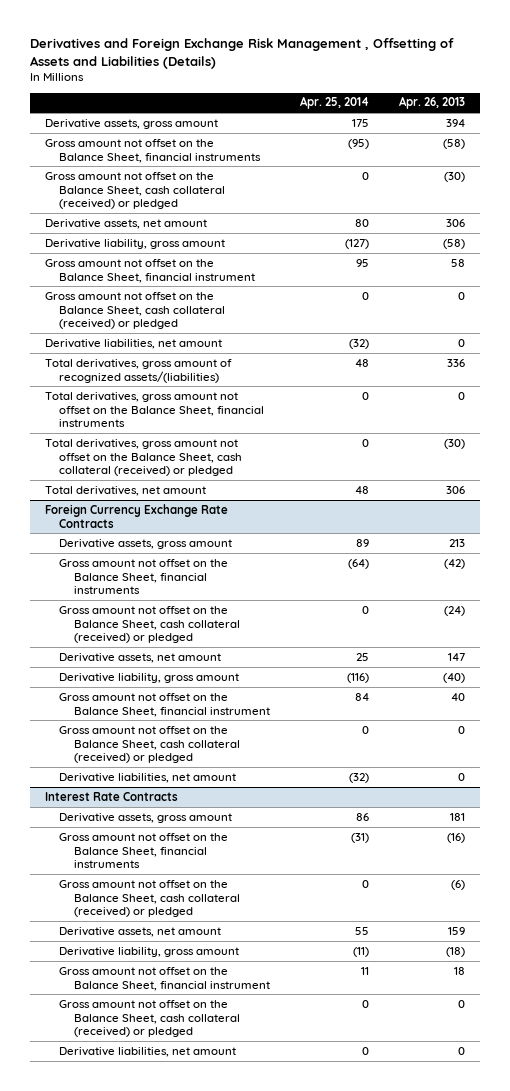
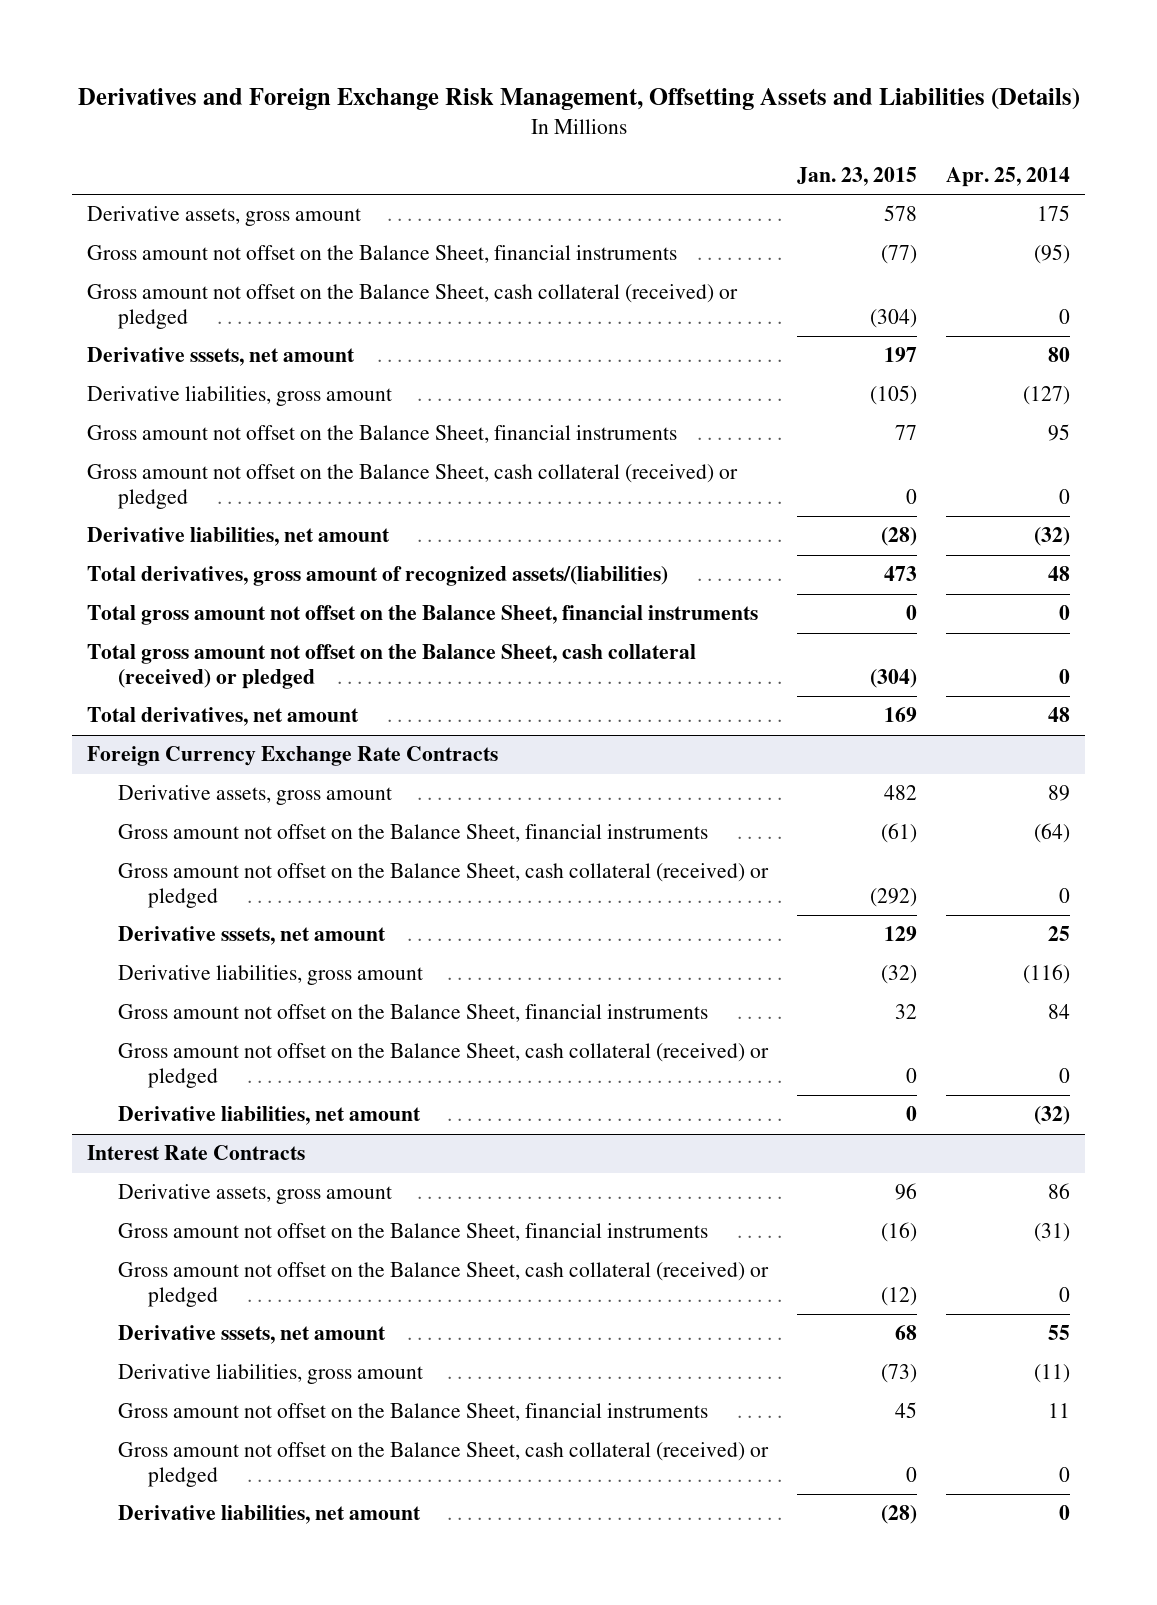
- Derivatives and Foreign Exchange Risk Management , Offsetting of Assets and Liabilities (Details)
+ Derivatives and Foreign Exchange Risk Management, Offsetting Assets and Liabilities (Details)
- | Apr. 25, 2014 | Apr. 26, 2013
+ | Jan. 23, 2015 | Apr. 25, 2014
- Derivative assets, net amount | 80 | 306
- Derivative liability, gross amount | (127) | (58)
- Gross amount not offset on the Balance Sheet, financial instrument | 95 | 58
+ Derivative sssets, net amount | 197 | 80
+ Derivative liabilities, gross amount | (105) | (127)
+ Gross amount not offset on the Balance Sheet, financial instruments | 77 | 95
- Total derivatives, gross amount not offset on the Balance Sheet, financial instruments | 0 | 0
- Total derivatives, gross amount not offset on the Balance Sheet, cash collateral (received) or pledged | 0 | (30)
+ Total gross amount not offset on the Balance Sheet, financial instruments | 0 | 0
+ Total gross amount not offset on the Balance Sheet, cash collateral (received) or pledged | (304) | 0
@ Foreign Currency Exchange Rate Contracts
- Derivative assets, net amount | 25 | 147
- Derivative liability, gross amount | (116) | (40)
- Gross amount not offset on the Balance Sheet, financial instrument | 84 | 40
+ Derivative sssets, net amount | 129 | 25
+ Derivative liabilities, gross amount | (32) | (116)
+ Gross amount not offset on the Balance Sheet, financial instruments | 32 | 84
@ Interest Rate Contracts
- Derivative assets, net amount | 55 | 159
- Derivative liability, gross amount | (11) | (18)
- Gross amount not offset on the Balance Sheet, financial instrument | 11 | 18
+ Derivative sssets, net amount | 68 | 55
+ Derivative liabilities, gross amount | (73) | (11)
+ Gross amount not offset on the Balance Sheet, financial instruments | 45 | 11

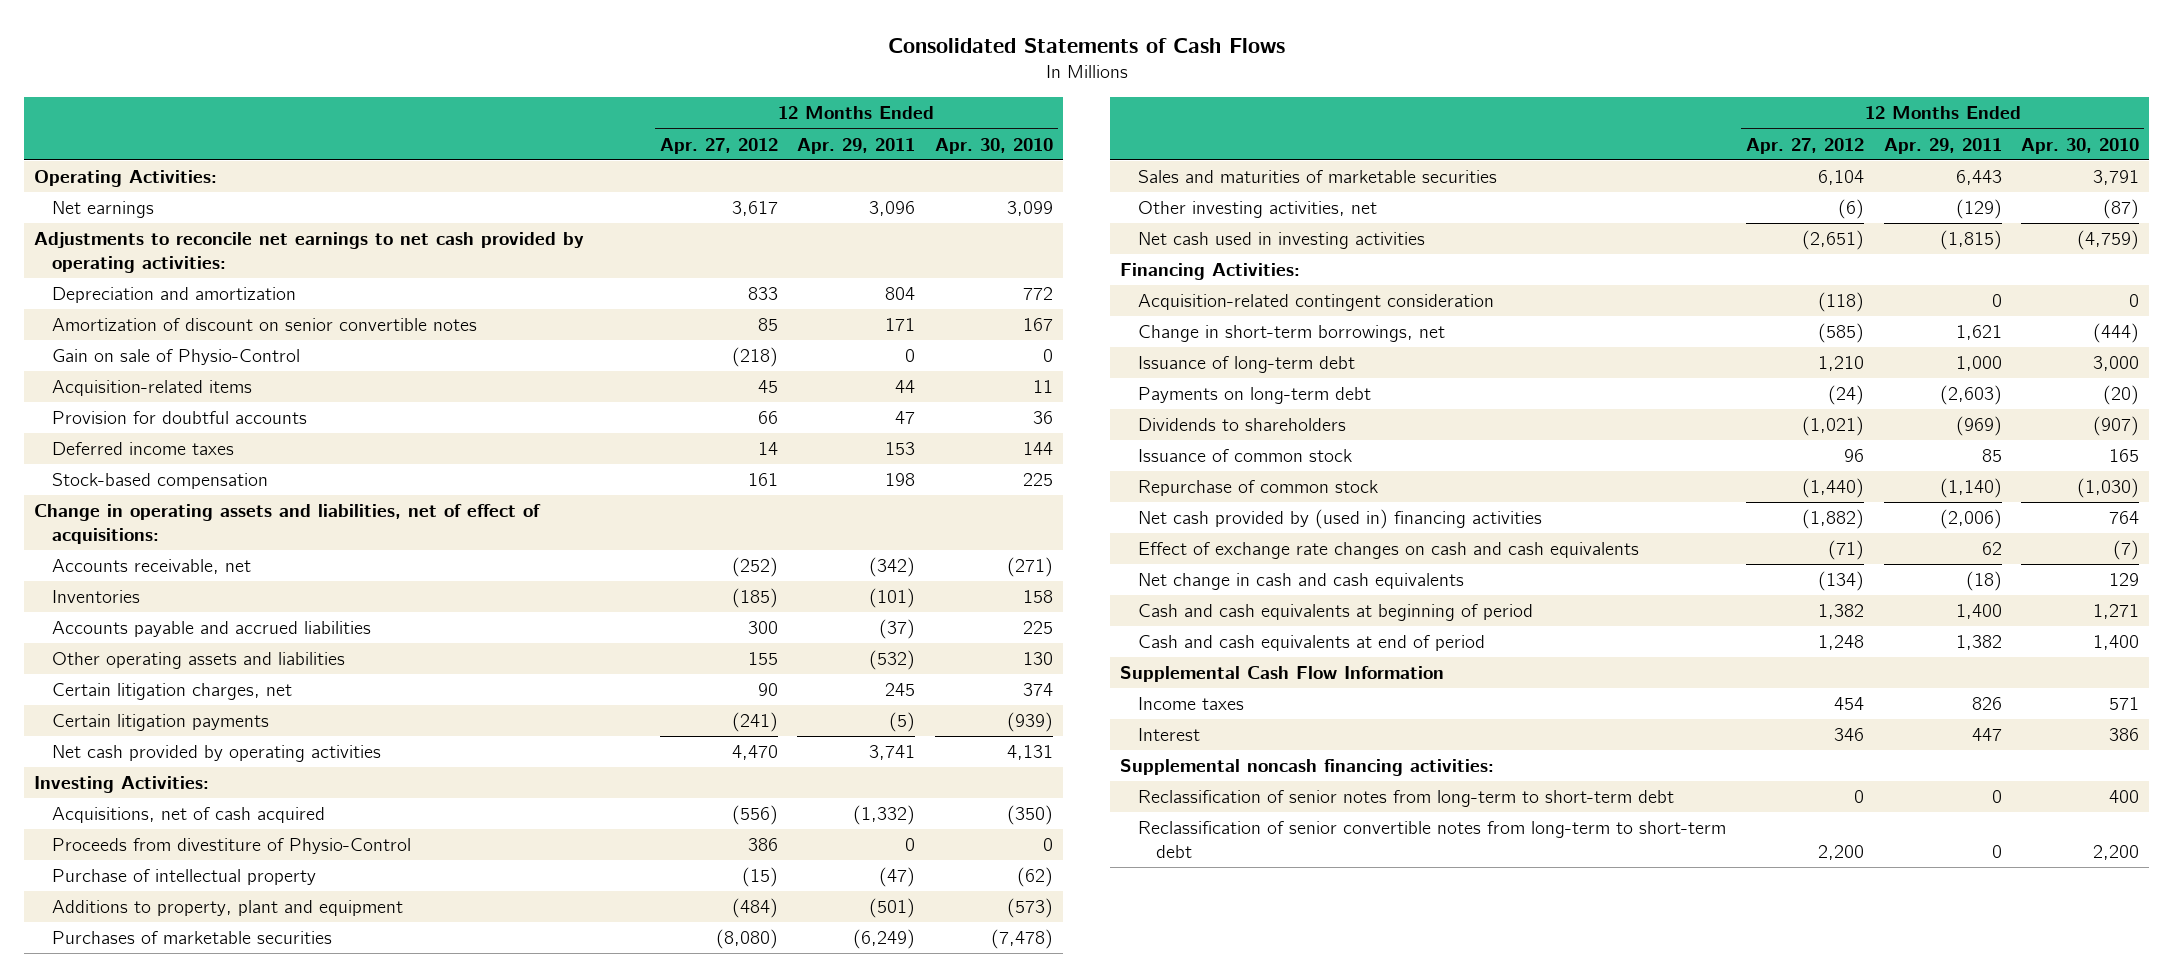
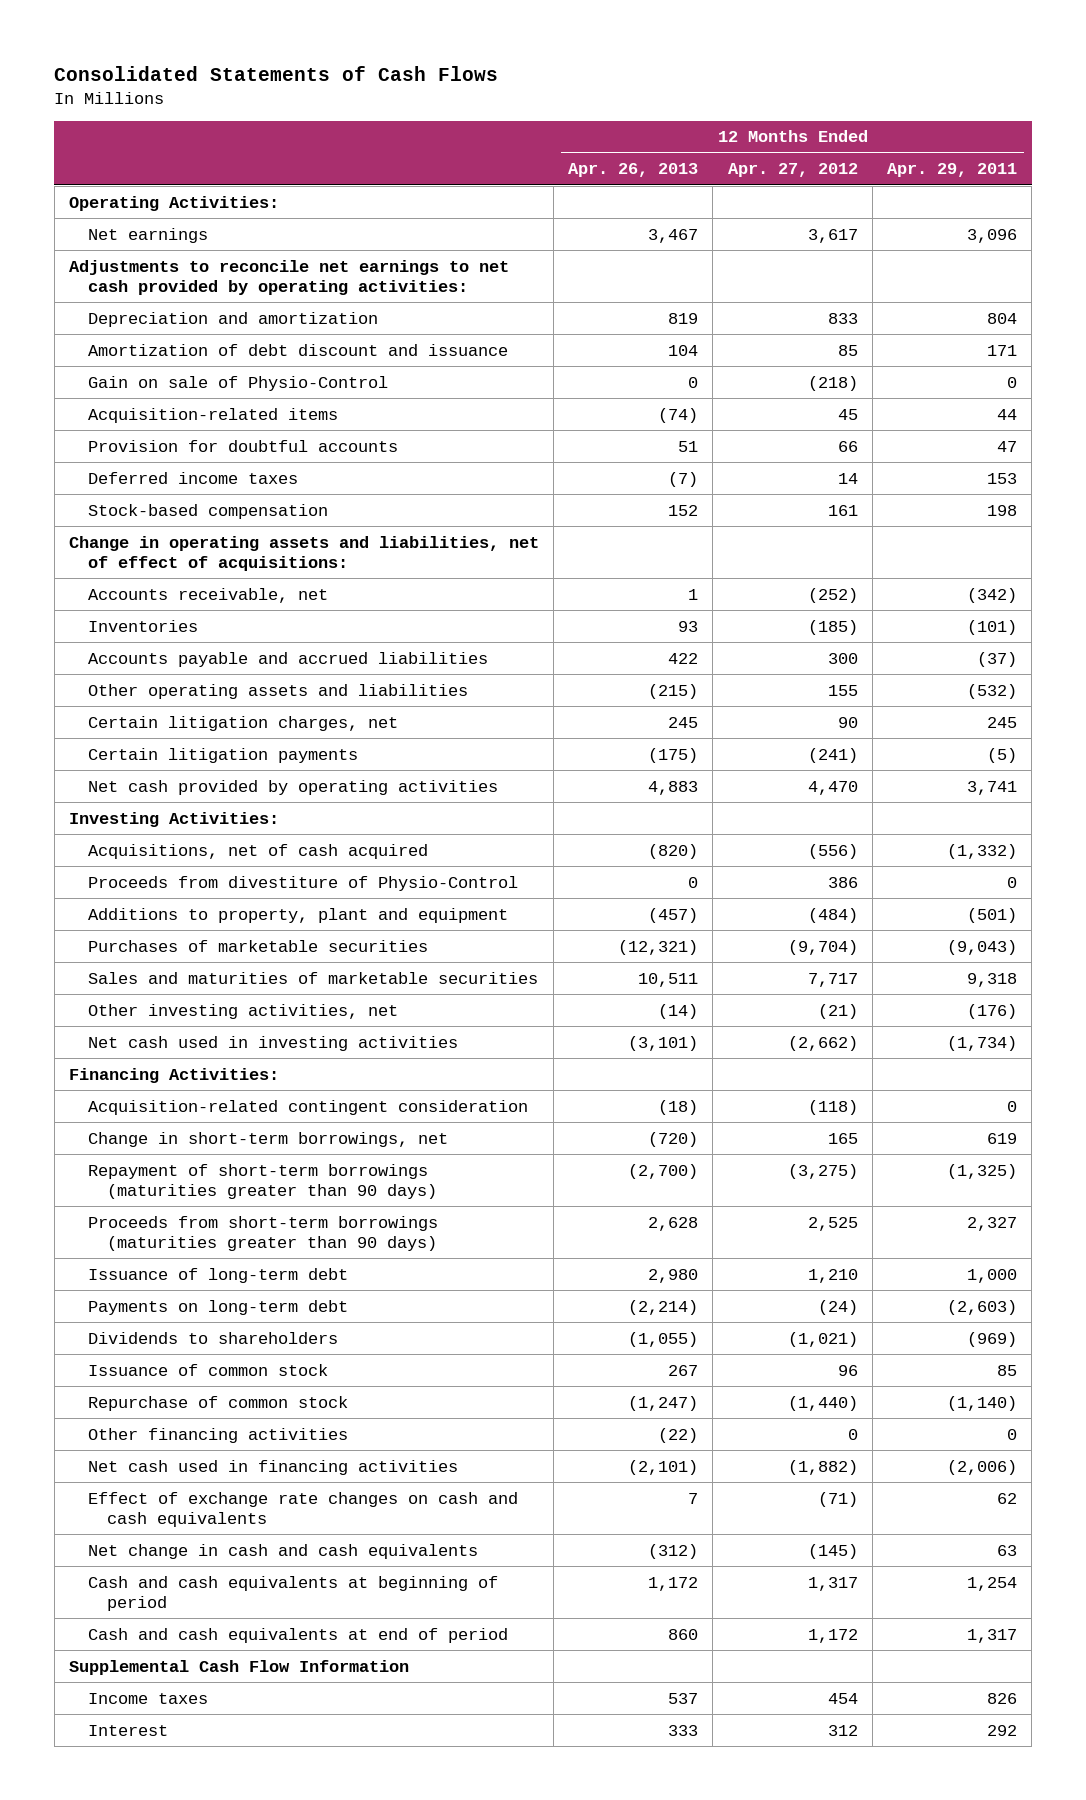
- | 12 Months Ended Apr. 27, 2012 | 12 Months Ended Apr. 29, 2011 | 12 Months Ended Apr. 30, 2010
+ | 12 Months Ended Apr. 26, 2013 | 12 Months Ended Apr. 27, 2012 | 12 Months Ended Apr. 29, 2011
- Amortization of discount on senior convertible notes | 85 | 171 | 167
+ Amortization of debt discount and issuance | 104 | 85 | 171
- Purchase of intellectual property | (15) | (47) | (62)
- Purchases of marketable securities | (8,080) | (6,249) | (7,478)
- Sales and maturities of marketable securities | 6,104 | 6,443 | 3,791
- Other investing activities, net | (6) | (129) | (87)
- Net cash used in investing activities | (2,651) | (1,815) | (4,759)
+ Purchases of marketable securities | (12,321) | (9,704) | (9,043)
+ Sales and maturities of marketable securities | 10,511 | 7,717 | 9,318
+ Other investing activities, net | (14) | (21) | (176)
+ Net cash used in investing activities | (3,101) | (2,662) | (1,734)
- Change in short-term borrowings, net | (585) | 1,621 | (444)
+ Change in short-term borrowings, net | (720) | 165 | 619
+ Repayment of short-term borrowings (maturities greater than 90 days) | (2,700) | (3,275) | (1,325)
+ Proceeds from short-term borrowings (maturities greater than 90 days) | 2,628 | 2,525 | 2,327
- Net cash provided by (used in) financing activities | (1,882) | (2,006) | 764
+ Other financing activities | (22) | 0 | 0
+ Net cash used in financing activities | (2,101) | (1,882) | (2,006)
- Net change in cash and cash equivalents | (134) | (18) | 129
- Cash and cash equivalents at beginning of period | 1,382 | 1,400 | 1,271
- Cash and cash equivalents at end of period | 1,248 | 1,382 | 1,400
+ Net change in cash and cash equivalents | (312) | (145) | 63
+ Cash and cash equivalents at beginning of period | 1,172 | 1,317 | 1,254
+ Cash and cash equivalents at end of period | 860 | 1,172 | 1,317
- Interest | 346 | 447 | 386
- Supplemental noncash financing activities:
- Reclassification of senior notes from long-term to short-term debt | 0 | 0 | 400
- Reclassification of senior convertible notes from long-term to short-term debt | 2,200 | 0 | 2,200
+ Interest | 333 | 312 | 292

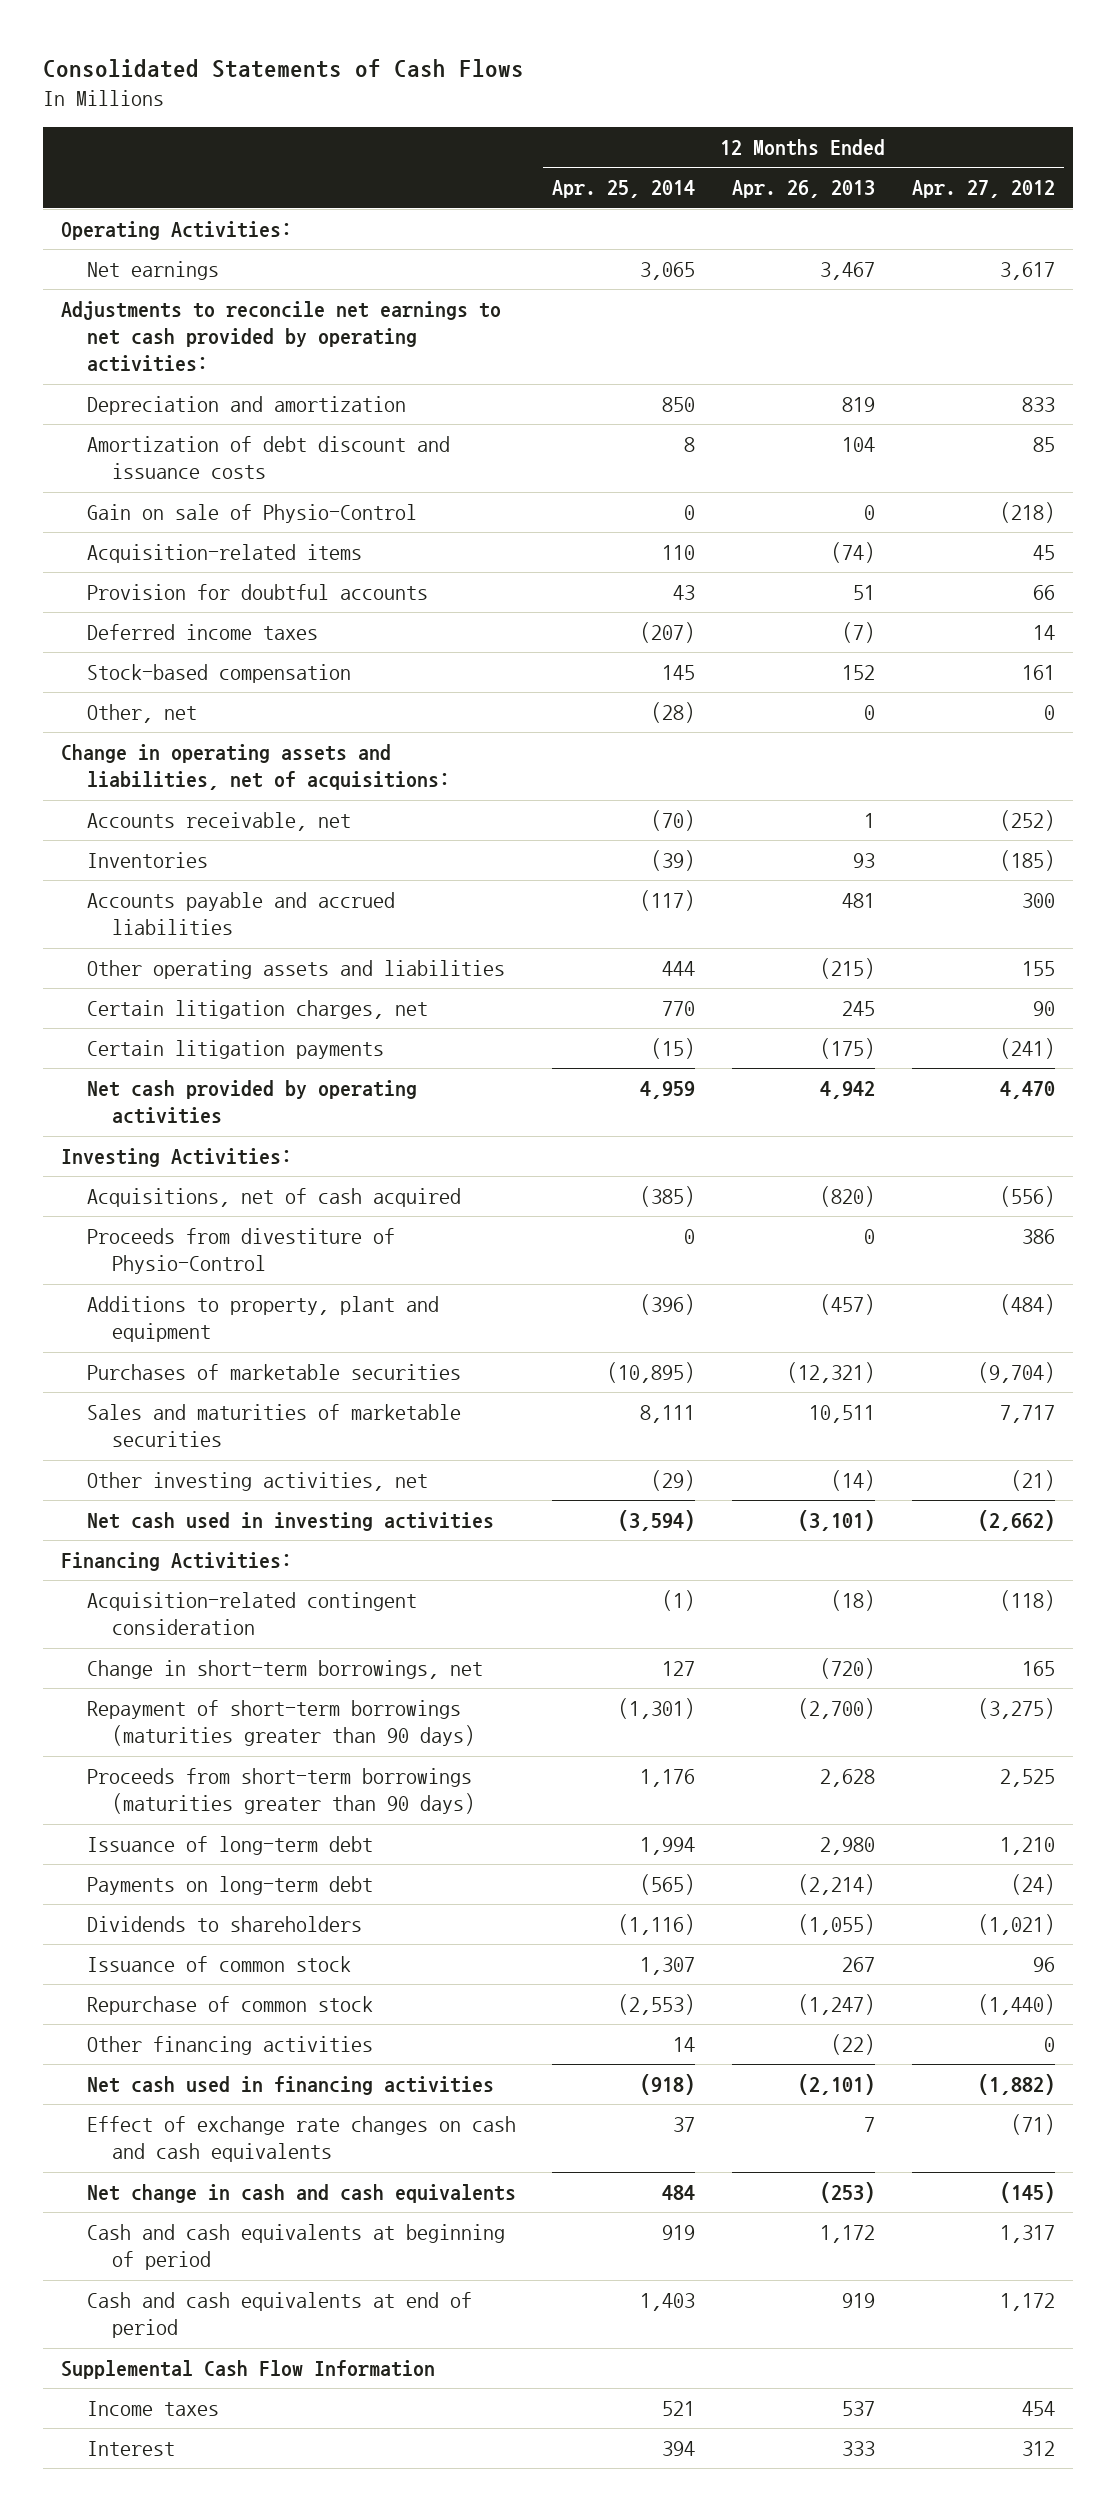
- | 12 Months Ended Apr. 26, 2013 | 12 Months Ended Apr. 27, 2012 | 12 Months Ended Apr. 29, 2011
+ | 12 Months Ended Apr. 25, 2014 | 12 Months Ended Apr. 26, 2013 | 12 Months Ended Apr. 27, 2012
- Amortization of debt discount and issuance | 104 | 85 | 171
+ Amortization of debt discount and issuance costs | 8 | 104 | 85
- Change in operating assets and liabilities, net of effect of acquisitions:
+ Other, net | (28) | 0 | 0
+ Change in operating assets and liabilities, net of acquisitions:
- Accounts payable and accrued liabilities | 422 | 300 | (37)
+ Accounts payable and accrued liabilities | (117) | 481 | 300
- Net cash provided by operating activities | 4,883 | 4,470 | 3,741
+ Net cash provided by operating activities | 4,959 | 4,942 | 4,470
- Net change in cash and cash equivalents | (312) | (145) | 63
+ Net change in cash and cash equivalents | 484 | (253) | (145)
- Cash and cash equivalents at end of period | 860 | 1,172 | 1,317
+ Cash and cash equivalents at end of period | 1,403 | 919 | 1,172

